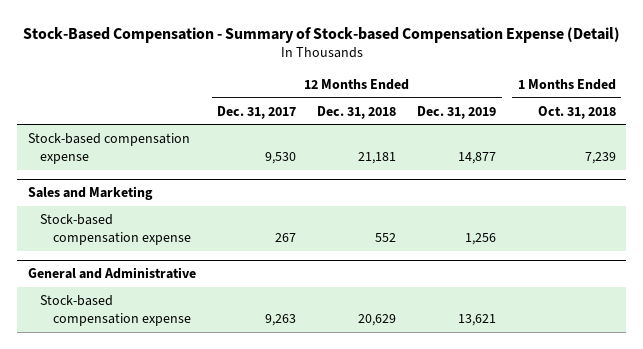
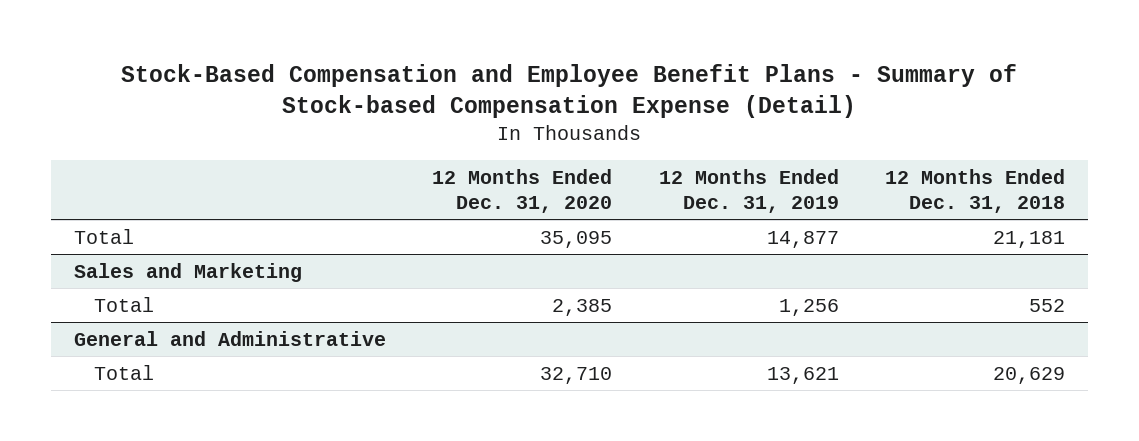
- Stock-Based Compensation - Summary of Stock-based Compensation Expense (Detail)
+ Stock-Based Compensation and Employee Benefit Plans - Summary of Stock-based Compensation Expense (Detail)
- | 12 Months Ended Dec. 31, 2017 | 12 Months Ended Dec. 31, 2018 | 12 Months Ended Dec. 31, 2019 | 1 Months Ended Oct. 31, 2018
+ | 12 Months Ended Dec. 31, 2020 | 12 Months Ended Dec. 31, 2019 | 12 Months Ended Dec. 31, 2018
- Stock-based compensation expense | 9,530 | 21,181 | 14,877 | 7,239
+ Total | 35,095 | 14,877 | 21,181
@ Sales and Marketing
- Stock-based compensation expense | 267 | 552 | 1,256 |
+ Total | 2,385 | 1,256 | 552
@ General and Administrative
- Stock-based compensation expense | 9,263 | 20,629 | 13,621 |
+ Total | 32,710 | 13,621 | 20,629

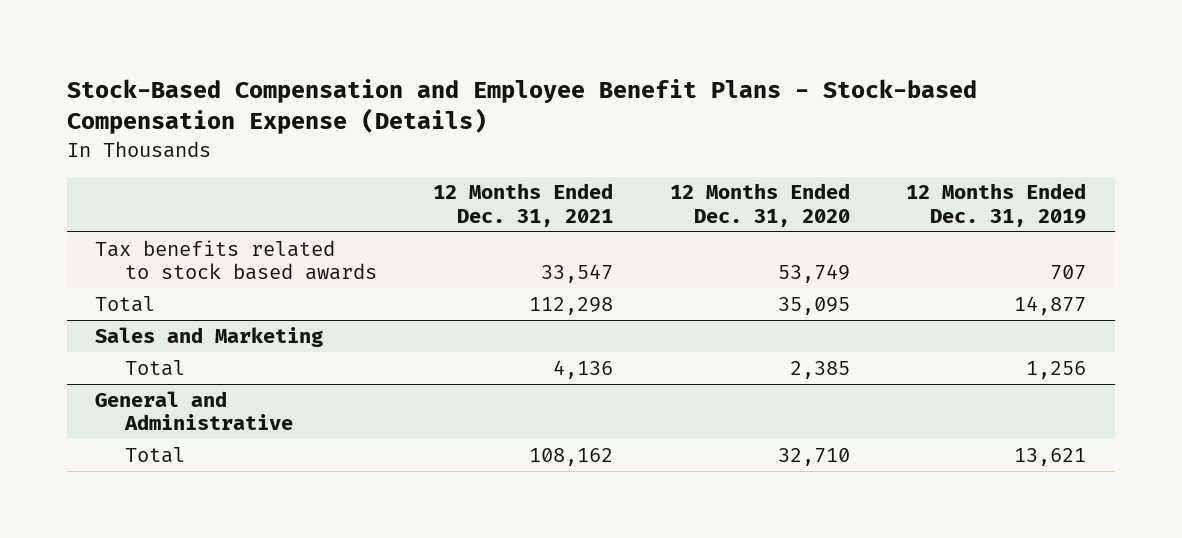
- Stock-Based Compensation and Employee Benefit Plans - Summary of Stock-based Compensation Expense (Detail)
+ Stock-Based Compensation and Employee Benefit Plans - Stock-based Compensation Expense (Details)
- | 12 Months Ended Dec. 31, 2020 | 12 Months Ended Dec. 31, 2019 | 12 Months Ended Dec. 31, 2018
+ | 12 Months Ended Dec. 31, 2021 | 12 Months Ended Dec. 31, 2020 | 12 Months Ended Dec. 31, 2019
+ Tax benefits related to stock based awards | 33,547 | 53,749 | 707

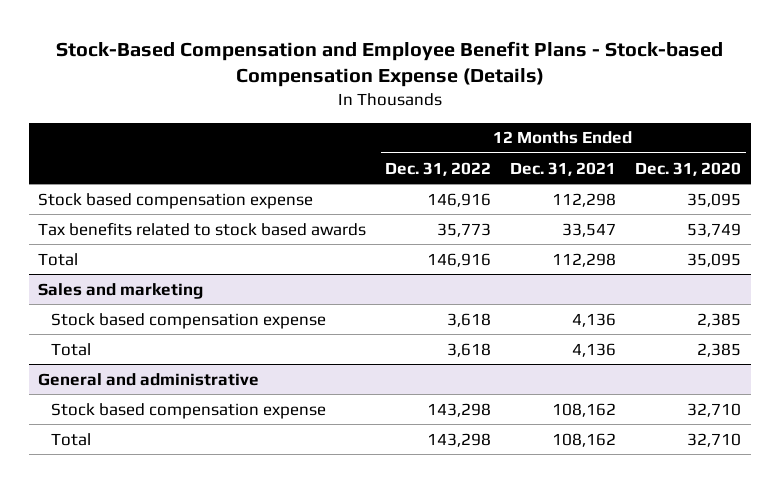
- | 12 Months Ended Dec. 31, 2021 | 12 Months Ended Dec. 31, 2020 | 12 Months Ended Dec. 31, 2019
+ | 12 Months Ended Dec. 31, 2022 | 12 Months Ended Dec. 31, 2021 | 12 Months Ended Dec. 31, 2020
+ Stock based compensation expense | 146,916 | 112,298 | 35,095
- Sales and Marketing
+ Sales and marketing
+ Stock based compensation expense | 3,618 | 4,136 | 2,385
- General and Administrative
+ General and administrative
+ Stock based compensation expense | 143,298 | 108,162 | 32,710

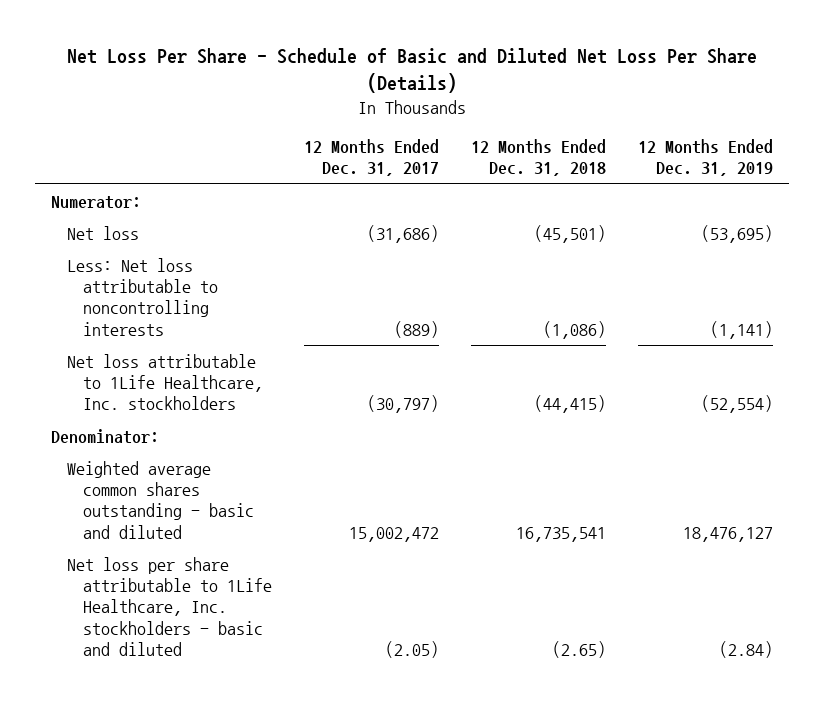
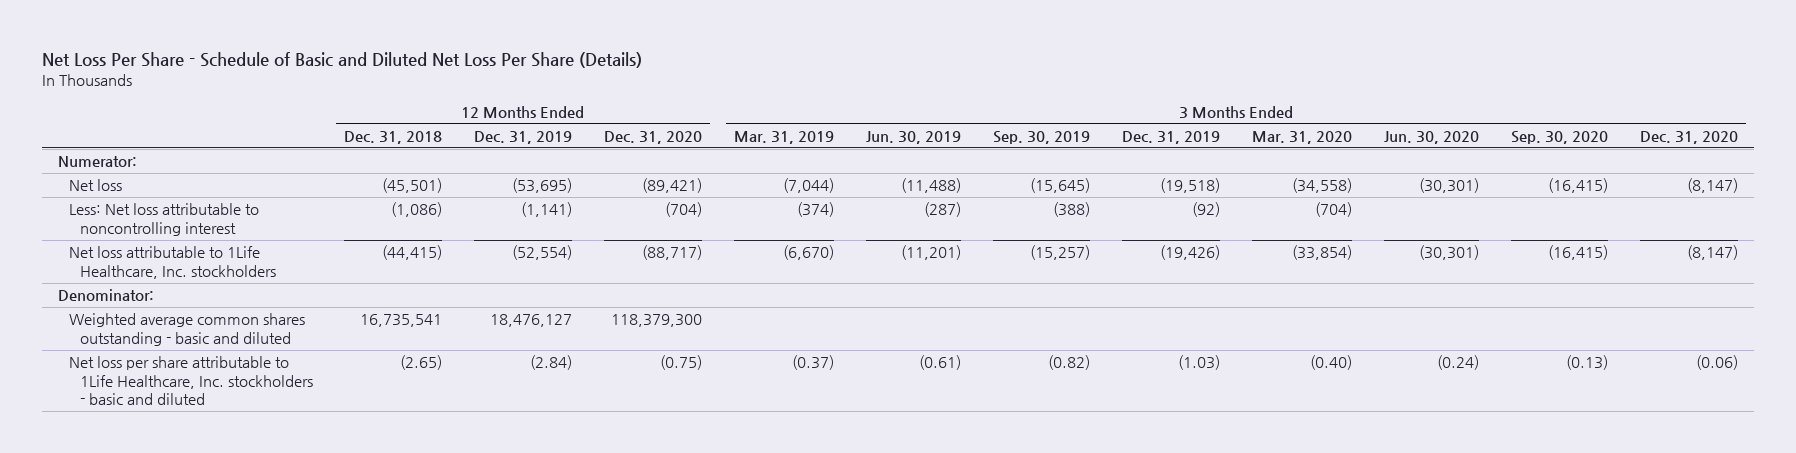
- | 12 Months Ended Dec. 31, 2017 | 12 Months Ended Dec. 31, 2018 | 12 Months Ended Dec. 31, 2019
+ | 12 Months Ended Dec. 31, 2018 | 12 Months Ended Dec. 31, 2019 | 12 Months Ended Dec. 31, 2020 | 3 Months Ended Mar. 31, 2019 | 3 Months Ended Jun. 30, 2019 | 3 Months Ended Sep. 30, 2019 | 3 Months Ended Dec. 31, 2019 | 3 Months Ended Mar. 31, 2020 | 3 Months Ended Jun. 30, 2020 | 3 Months Ended Sep. 30, 2020 | 3 Months Ended Dec. 31, 2020
- Less: Net loss attributable to noncontrolling interests | (889) | (1,086) | (1,141)
+ Less: Net loss attributable to noncontrolling interest | (1,086) | (1,141) | (704) | (374) | (287) | (388) | (92) | (704) | | |

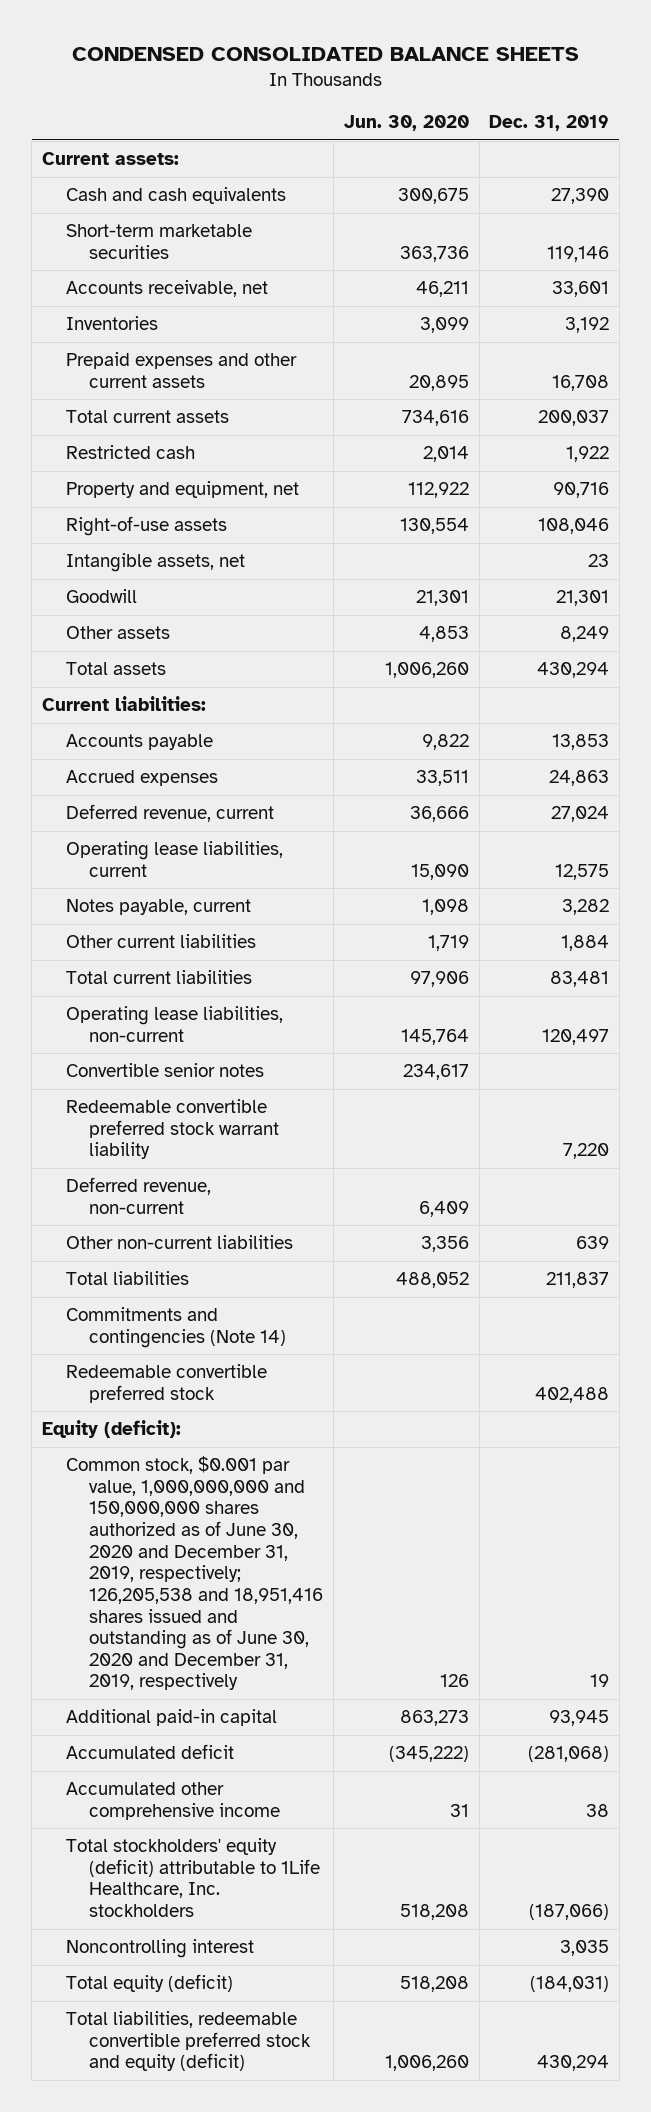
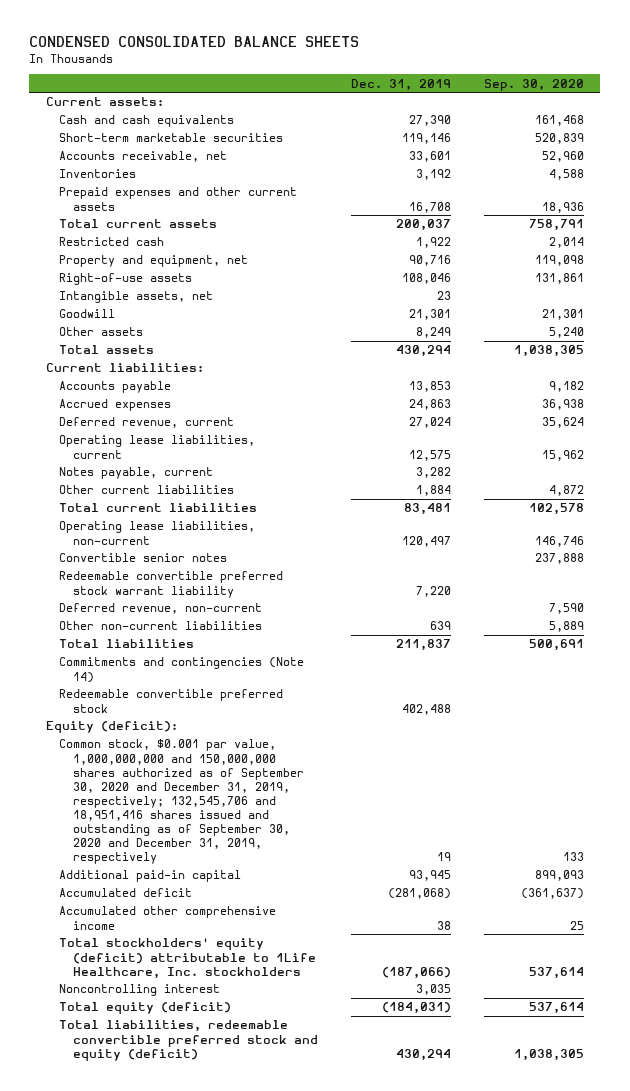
- | Jun. 30, 2020 | Dec. 31, 2019
+ | Dec. 31, 2019 | Sep. 30, 2020
- Common stock, $0.001 par value, 1,000,000,000 and 150,000,000 shares authorized as of June 30, 2020 and December 31, 2019, respectively; 126,205,538 and 18,951,416 shares issued and outstanding as of June 30, 2020 and December 31, 2019, respectively | 126 | 19
+ Common stock, $0.001 par value, 1,000,000,000 and 150,000,000 shares authorized as of September 30, 2020 and December 31, 2019, respectively; 132,545,706 and 18,951,416 shares issued and outstanding as of September 30, 2020 and December 31, 2019, respectively | 19 | 133

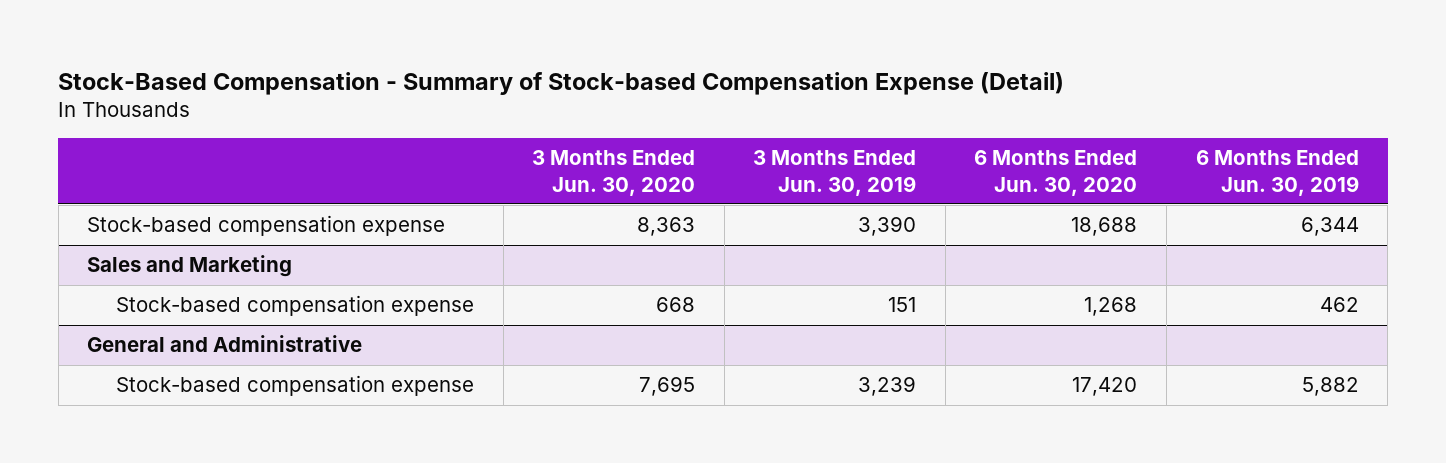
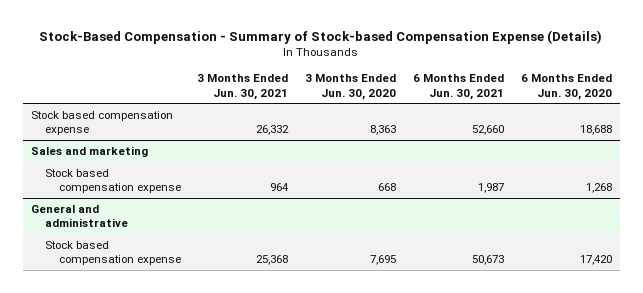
- Stock-Based Compensation - Summary of Stock-based Compensation Expense (Detail)
+ Stock-Based Compensation - Summary of Stock-based Compensation Expense (Details)
- | 3 Months Ended Jun. 30, 2020 | 3 Months Ended Jun. 30, 2019 | 6 Months Ended Jun. 30, 2020 | 6 Months Ended Jun. 30, 2019
+ | 3 Months Ended Jun. 30, 2021 | 3 Months Ended Jun. 30, 2020 | 6 Months Ended Jun. 30, 2021 | 6 Months Ended Jun. 30, 2020
- Stock-based compensation expense | 8,363 | 3,390 | 18,688 | 6,344
- Sales and Marketing
- Stock-based compensation expense | 668 | 151 | 1,268 | 462
- General and Administrative
- Stock-based compensation expense | 7,695 | 3,239 | 17,420 | 5,882
+ Stock based compensation expense | 26,332 | 8,363 | 52,660 | 18,688
+ Sales and marketing
+ Stock based compensation expense | 964 | 668 | 1,987 | 1,268
+ General and administrative
+ Stock based compensation expense | 25,368 | 7,695 | 50,673 | 17,420

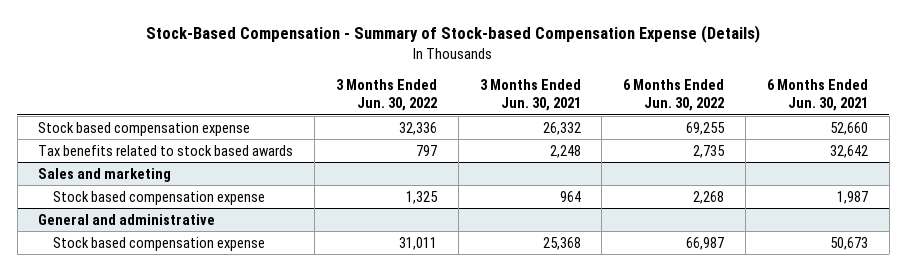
- | 3 Months Ended Jun. 30, 2021 | 3 Months Ended Jun. 30, 2020 | 6 Months Ended Jun. 30, 2021 | 6 Months Ended Jun. 30, 2020
+ | 3 Months Ended Jun. 30, 2022 | 3 Months Ended Jun. 30, 2021 | 6 Months Ended Jun. 30, 2022 | 6 Months Ended Jun. 30, 2021
+ Tax benefits related to stock based awards | 797 | 2,248 | 2,735 | 32,642

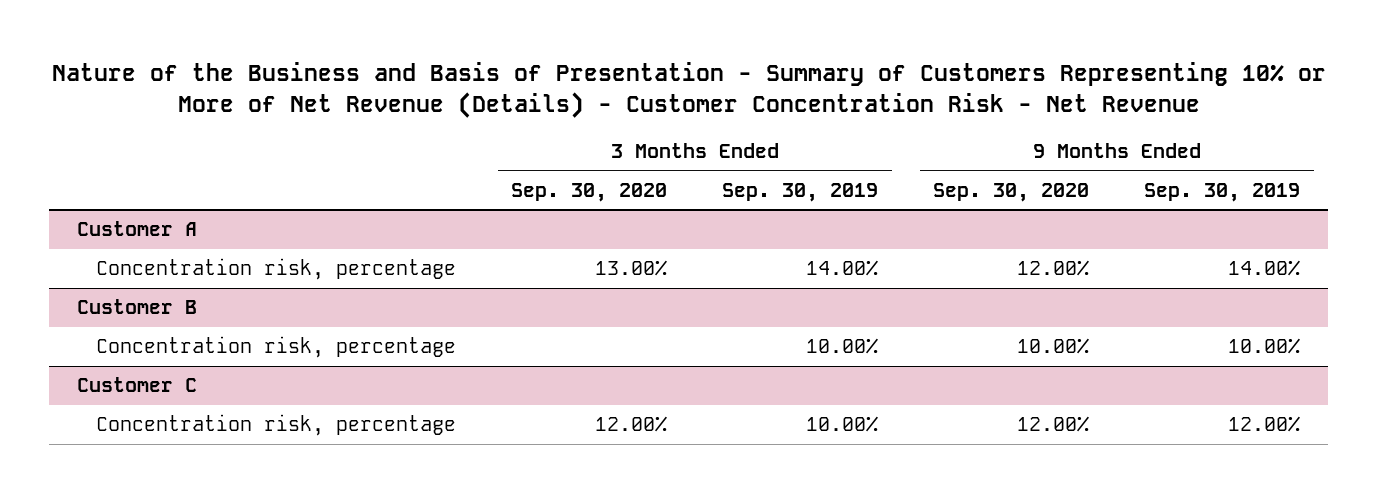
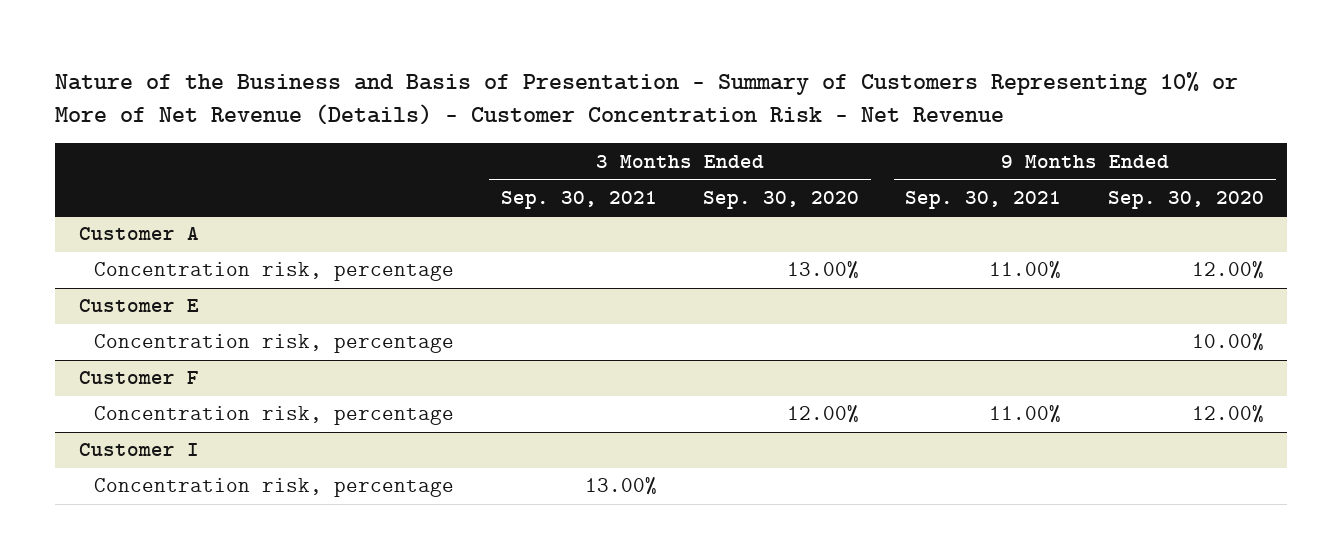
- | 3 Months Ended Sep. 30, 2020 | 3 Months Ended Sep. 30, 2019 | 9 Months Ended Sep. 30, 2020 | 9 Months Ended Sep. 30, 2019
+ | 3 Months Ended Sep. 30, 2021 | 3 Months Ended Sep. 30, 2020 | 9 Months Ended Sep. 30, 2021 | 9 Months Ended Sep. 30, 2020
- Customer B
+ Customer E
- Customer C
+ Customer F
+ Customer I
+ Concentration risk, percentage | 13.00% | | |

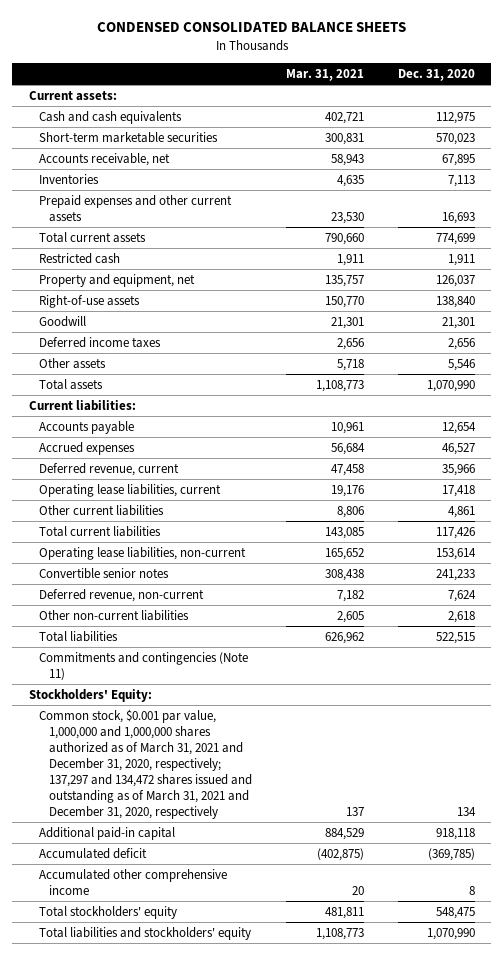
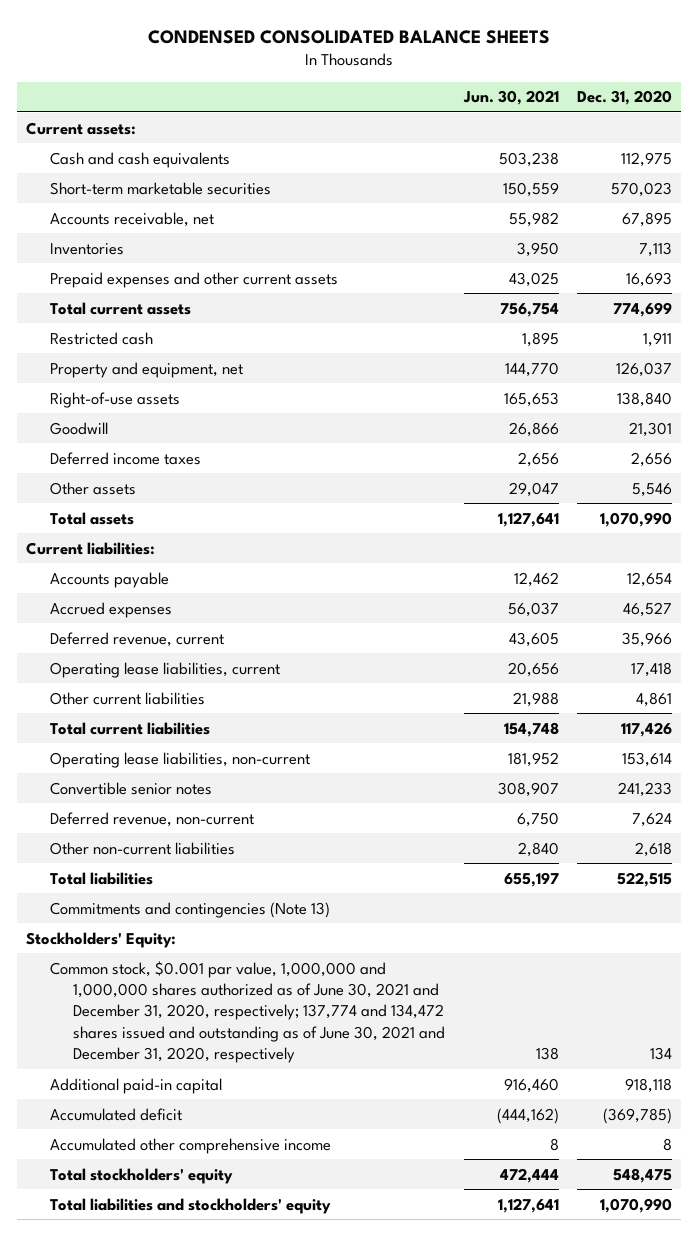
- | Mar. 31, 2021 | Dec. 31, 2020
+ | Jun. 30, 2021 | Dec. 31, 2020
- Commitments and contingencies (Note 11)
+ Commitments and contingencies (Note 13)
- Common stock, $0.001 par value, 1,000,000 and 1,000,000 shares authorized as of March 31, 2021 and December 31, 2020, respectively; 137,297 and 134,472 shares issued and outstanding as of March 31, 2021 and December 31, 2020, respectively | 137 | 134
+ Common stock, $0.001 par value, 1,000,000 and 1,000,000 shares authorized as of June 30, 2021 and December 31, 2020, respectively; 137,774 and 134,472 shares issued and outstanding as of June 30, 2021 and December 31, 2020, respectively | 138 | 134

